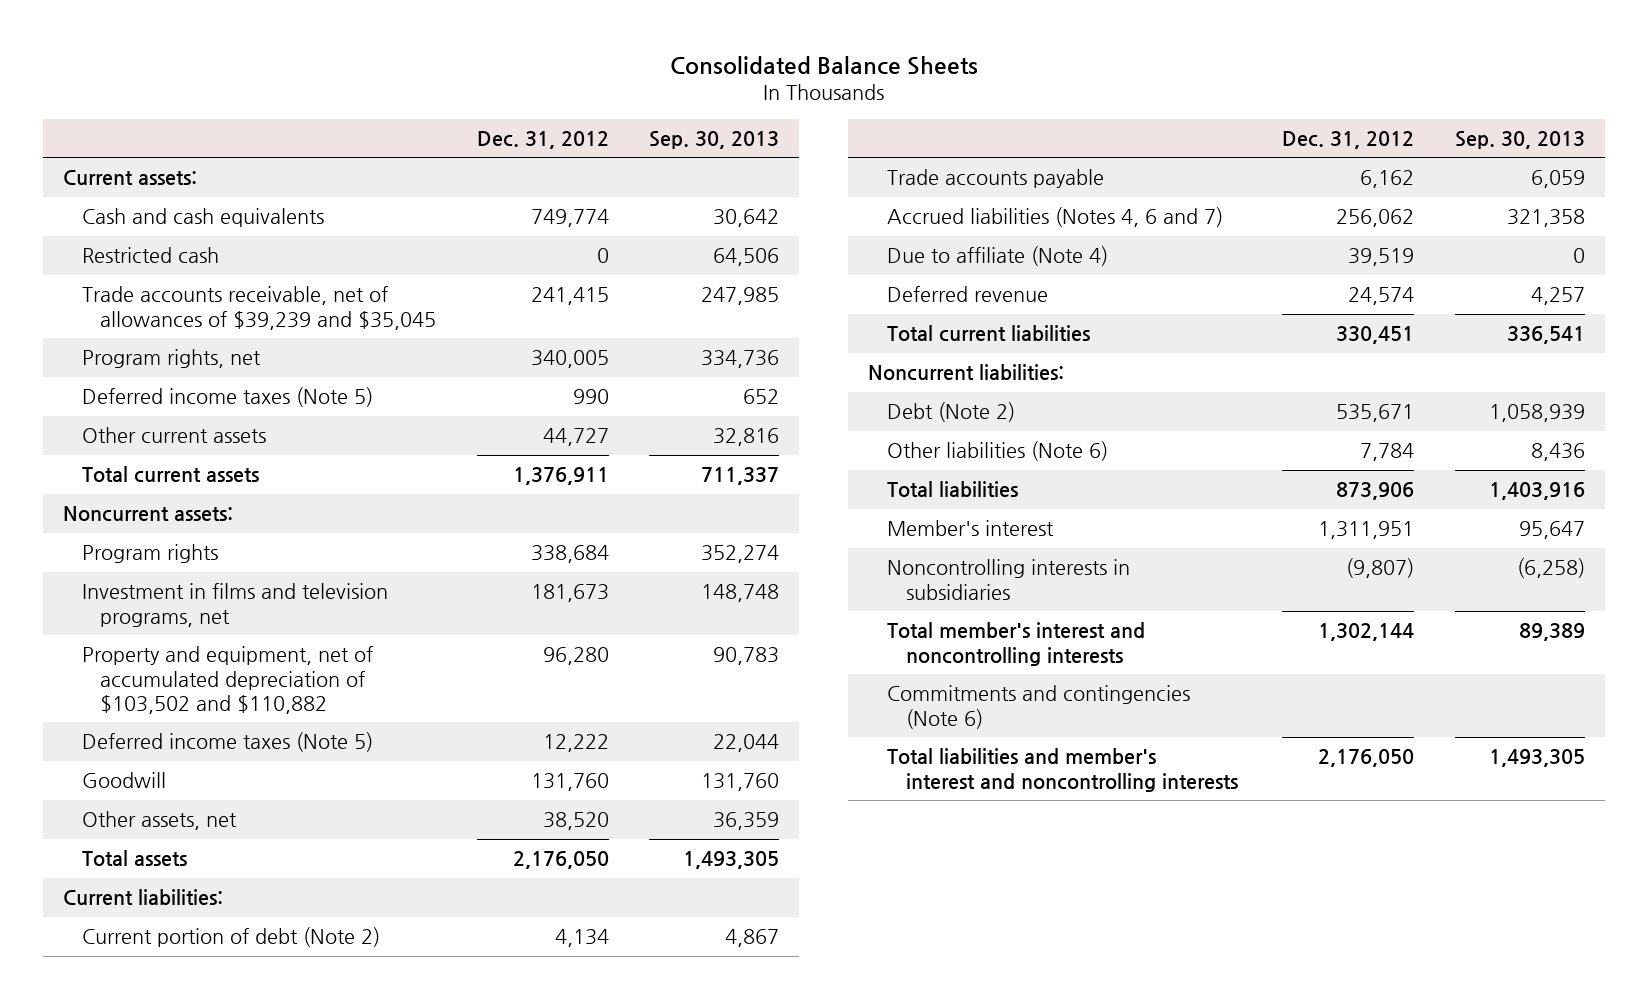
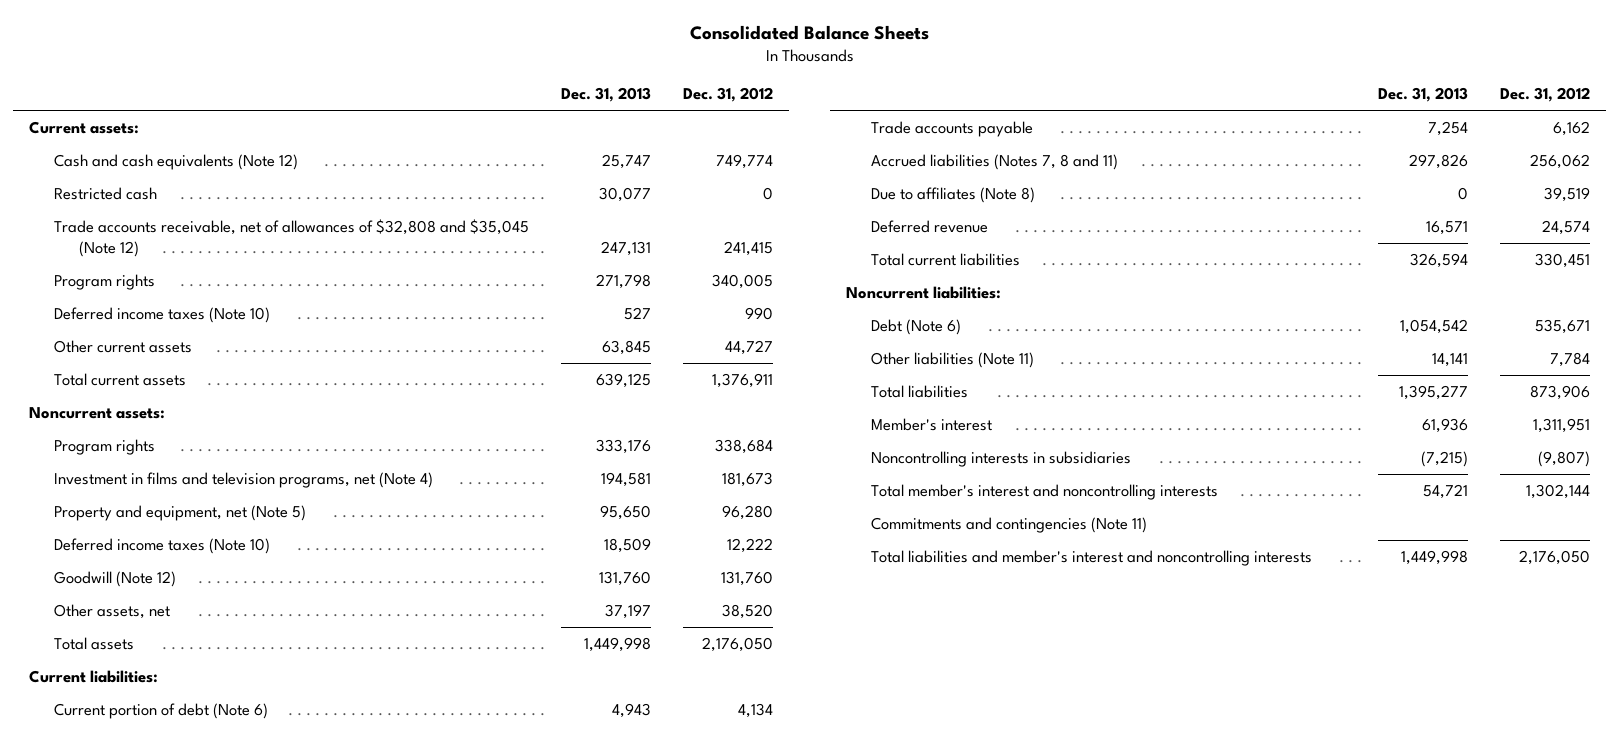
- | Dec. 31, 2012 | Sep. 30, 2013
+ | Dec. 31, 2013 | Dec. 31, 2012
- Cash and cash equivalents | 749,774 | 30,642
+ Cash and cash equivalents (Note 12) | 25,747 | 749,774
- Trade accounts receivable, net of allowances of $39,239 and $35,045 | 241,415 | 247,985
- Program rights, net | 340,005 | 334,736
- Deferred income taxes (Note 5) | 990 | 652
+ Trade accounts receivable, net of allowances of $32,808 and $35,045 (Note 12) | 247,131 | 241,415
+ Program rights | 271,798 | 340,005
+ Deferred income taxes (Note 10) | 527 | 990
- Investment in films and television programs, net | 181,673 | 148,748
- Property and equipment, net of accumulated depreciation of $103,502 and $110,882 | 96,280 | 90,783
- Deferred income taxes (Note 5) | 12,222 | 22,044
- Goodwill | 131,760 | 131,760
+ Investment in films and television programs, net (Note 4) | 194,581 | 181,673
+ Property and equipment, net (Note 5) | 95,650 | 96,280
+ Deferred income taxes (Note 10) | 18,509 | 12,222
+ Goodwill (Note 12) | 131,760 | 131,760
- Current portion of debt (Note 2) | 4,134 | 4,867
+ Current portion of debt (Note 6) | 4,943 | 4,134
- Accrued liabilities (Notes 4, 6 and 7) | 256,062 | 321,358
- Due to affiliate (Note 4) | 39,519 | 0
+ Accrued liabilities (Notes 7, 8 and 11) | 297,826 | 256,062
+ Due to affiliates (Note 8) | 0 | 39,519
- Debt (Note 2) | 535,671 | 1,058,939
- Other liabilities (Note 6) | 7,784 | 8,436
+ Debt (Note 6) | 1,054,542 | 535,671
+ Other liabilities (Note 11) | 14,141 | 7,784
- Commitments and contingencies (Note 6)
+ Commitments and contingencies (Note 11)

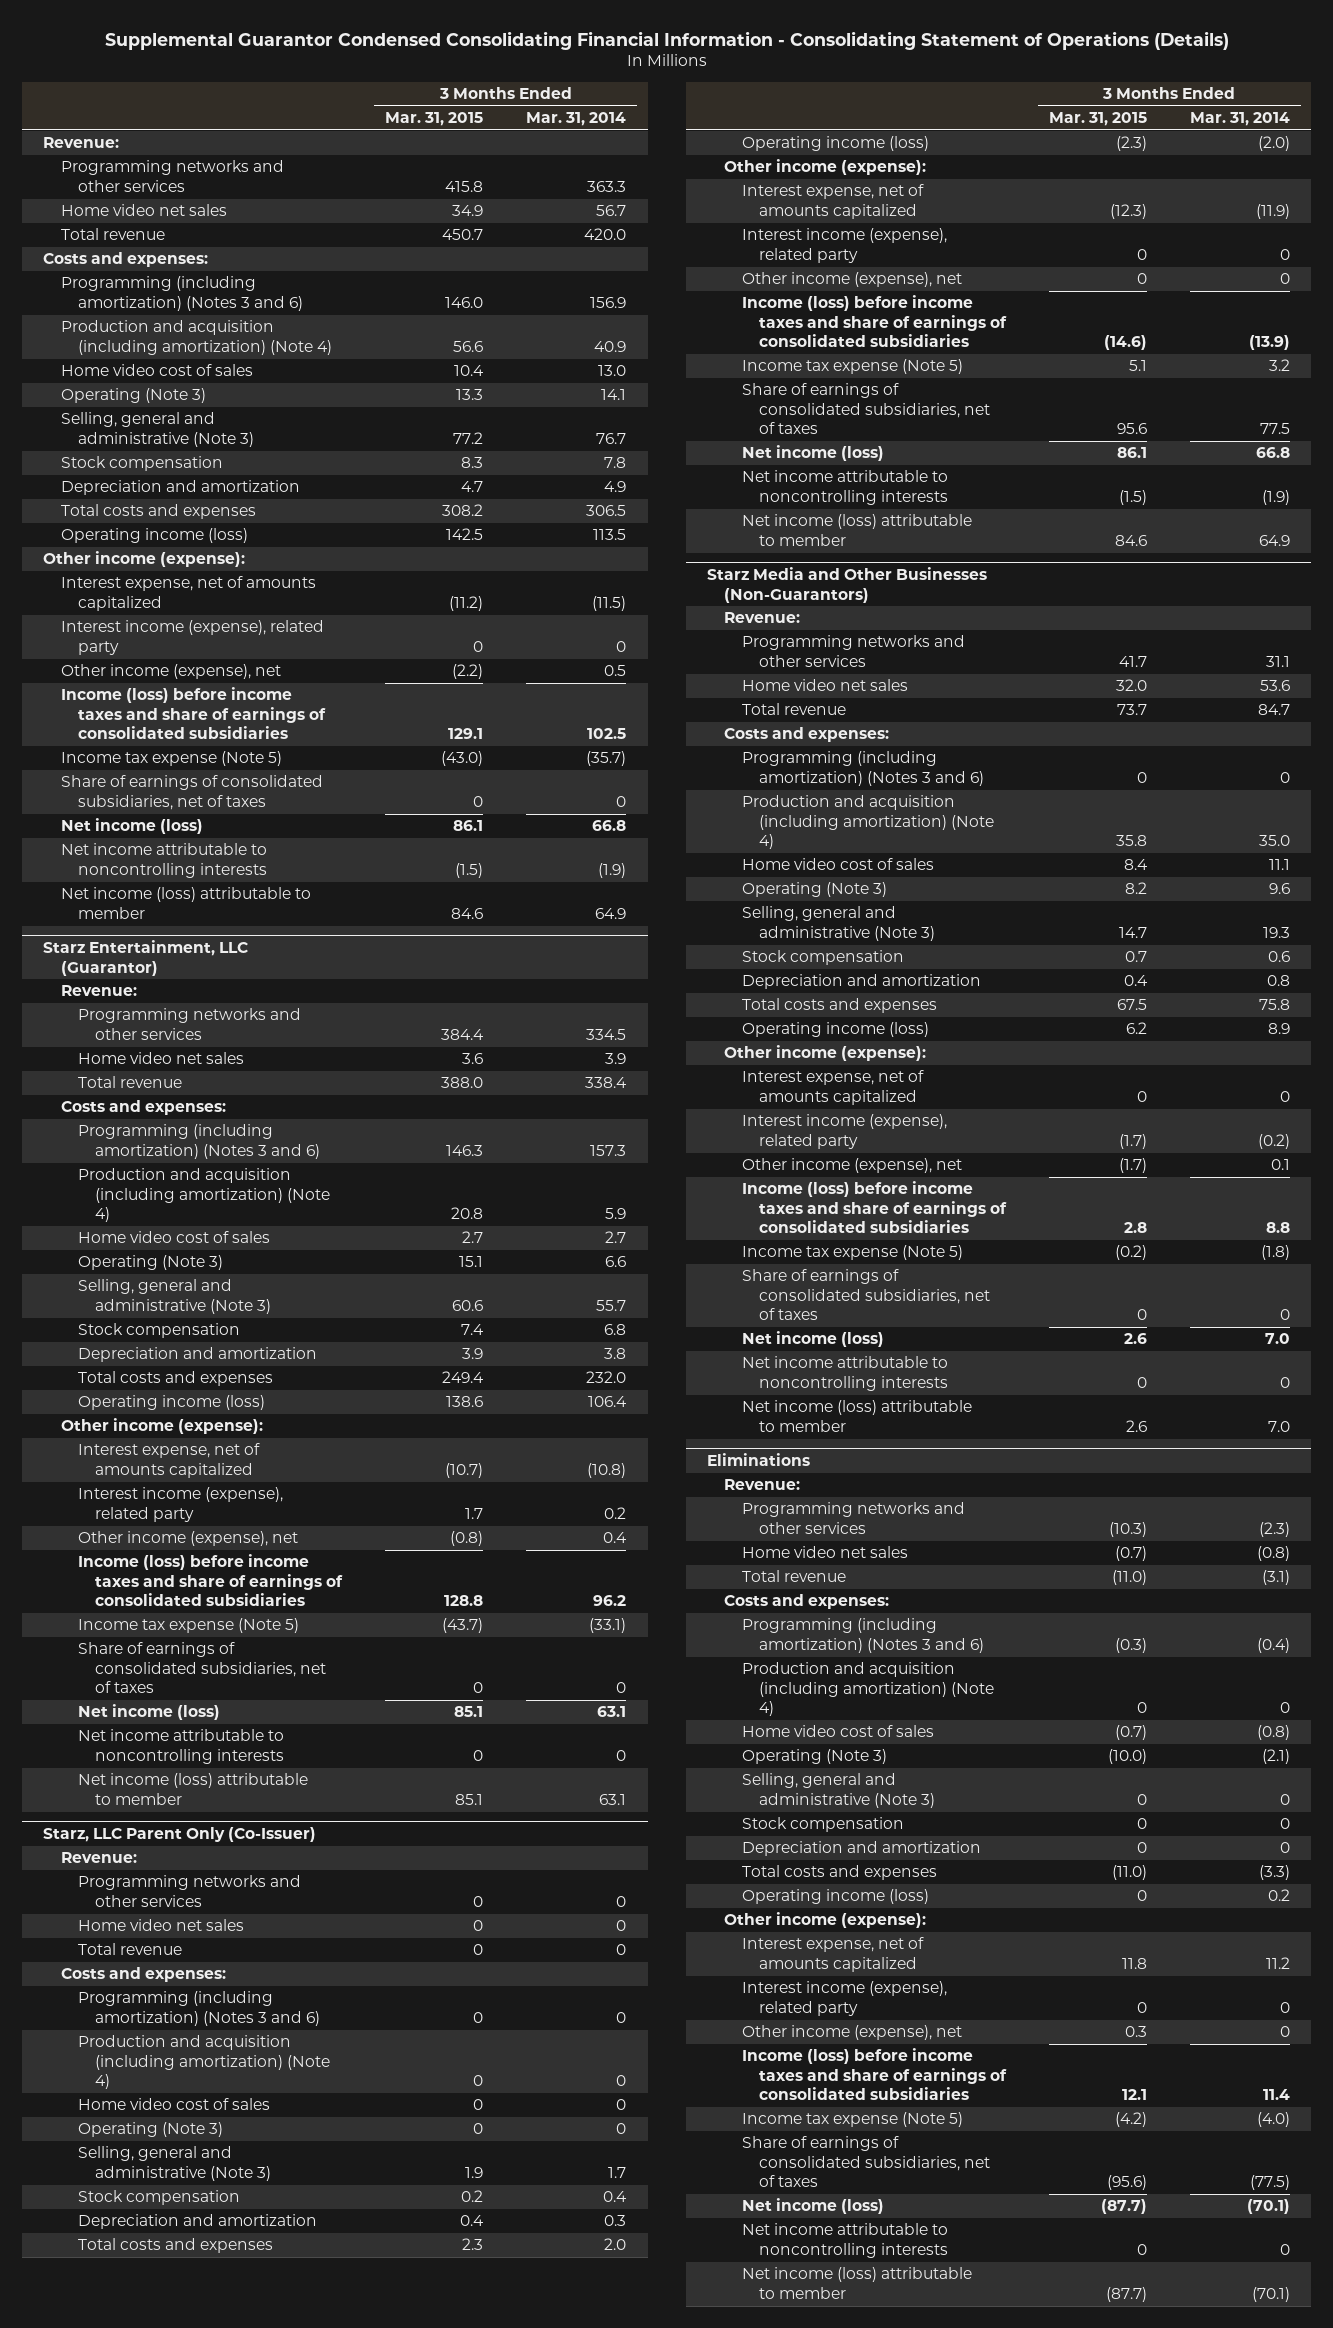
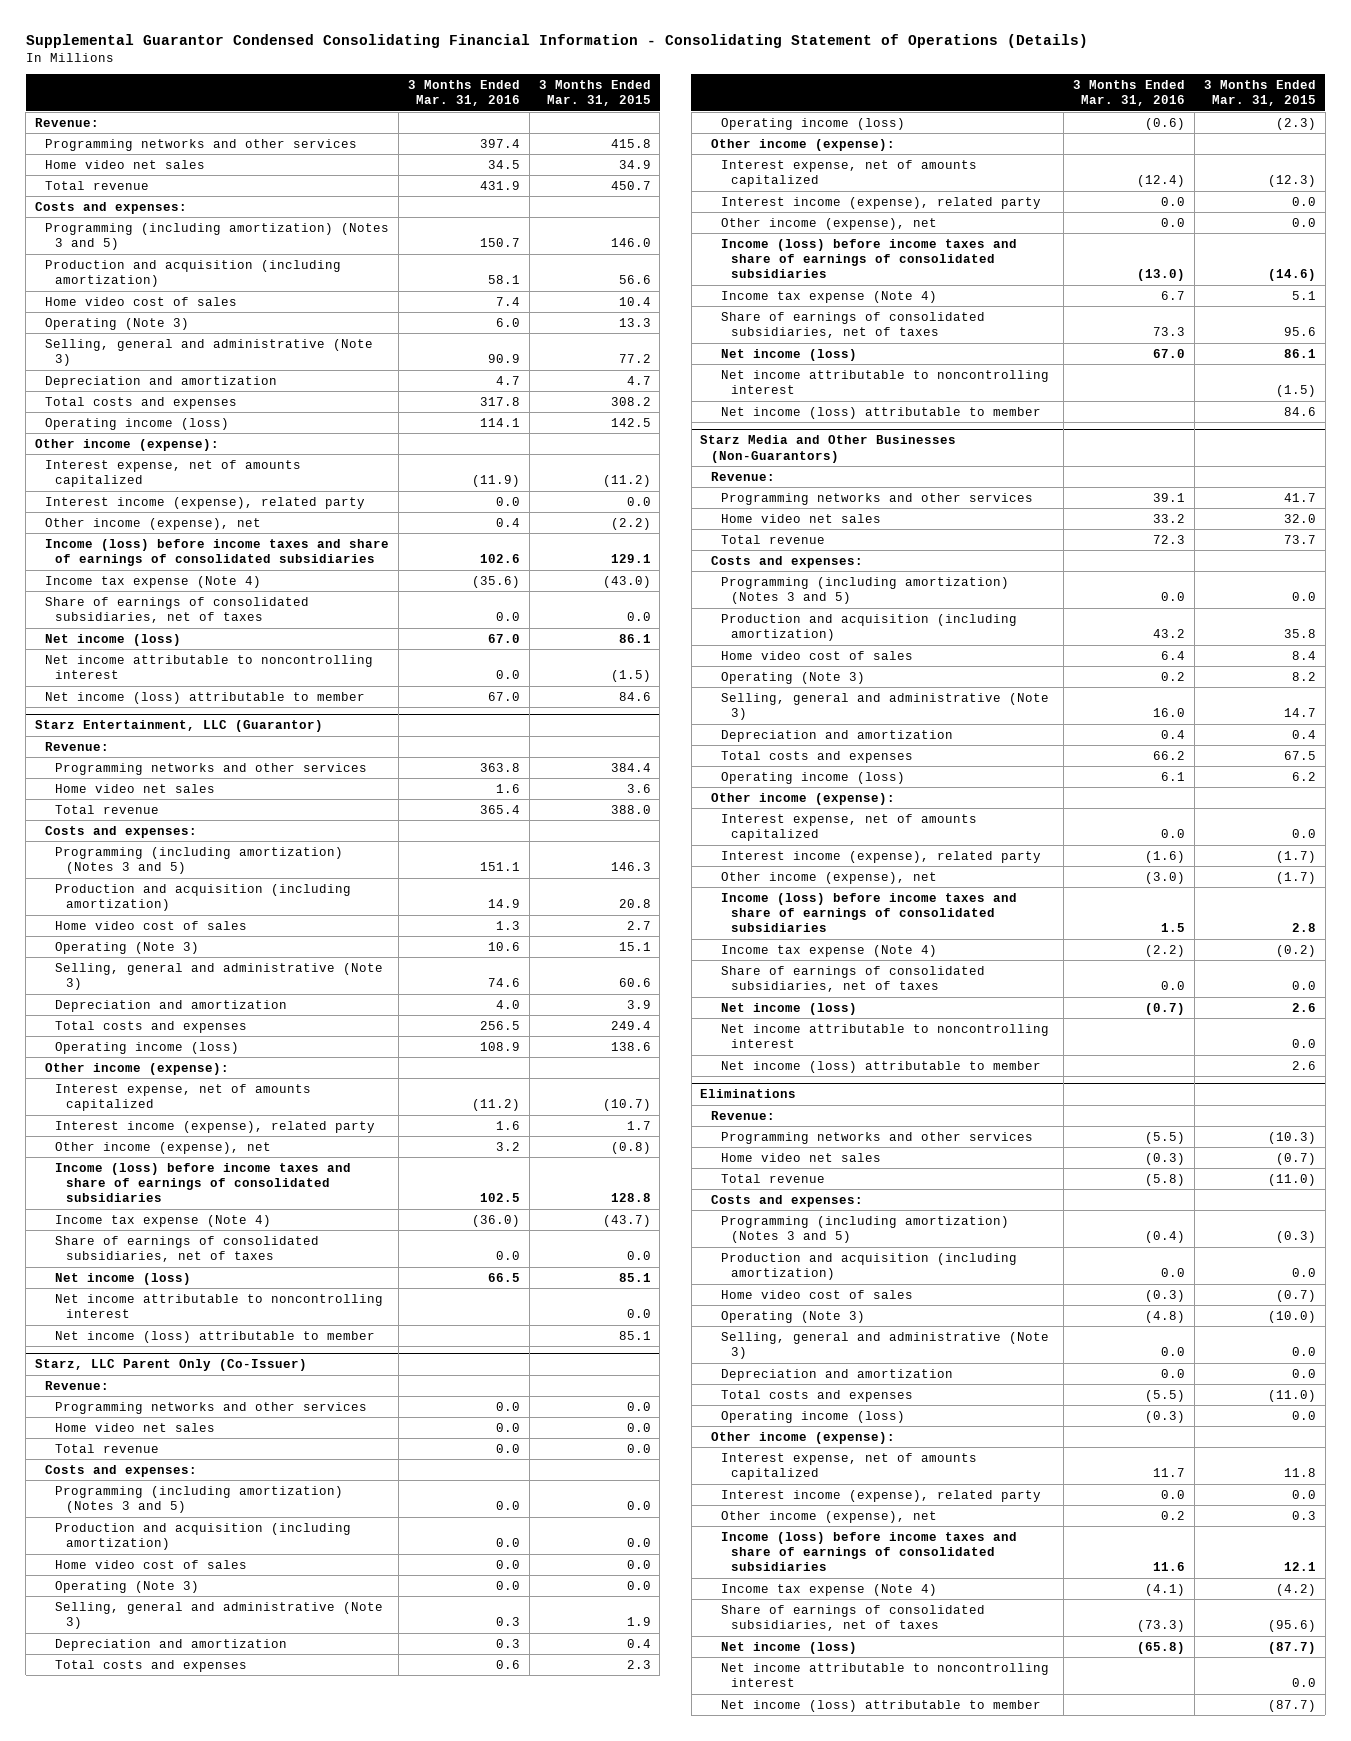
- | 3 Months Ended Mar. 31, 2015 | 3 Months Ended Mar. 31, 2014
+ | 3 Months Ended Mar. 31, 2016 | 3 Months Ended Mar. 31, 2015
- Programming (including amortization) (Notes 3 and 6) | 146.0 | 156.9
- Production and acquisition (including amortization) (Note 4) | 56.6 | 40.9
+ Programming (including amortization) (Notes 3 and 5) | 150.7 | 146.0
+ Production and acquisition (including amortization) | 58.1 | 56.6
- Stock compensation | 8.3 | 7.8
- Interest income (expense), related party | 0 | 0
+ Interest income (expense), related party | 0.0 | 0.0
- Income tax expense (Note 5) | (43.0) | (35.7)
- Share of earnings of consolidated subsidiaries, net of taxes | 0 | 0
+ Income tax expense (Note 4) | (35.6) | (43.0)
+ Share of earnings of consolidated subsidiaries, net of taxes | 0.0 | 0.0
- Net income attributable to noncontrolling interests | (1.5) | (1.9)
+ Net income attributable to noncontrolling interest | 0.0 | (1.5)
@ Starz Entertainment, LLC (Guarantor)
- Programming (including amortization) (Notes 3 and 6) | 146.3 | 157.3
- Production and acquisition (including amortization) (Note 4) | 20.8 | 5.9
+ Programming (including amortization) (Notes 3 and 5) | 151.1 | 146.3
+ Production and acquisition (including amortization) | 14.9 | 20.8
- Stock compensation | 7.4 | 6.8
- Income tax expense (Note 5) | (43.7) | (33.1)
- Share of earnings of consolidated subsidiaries, net of taxes | 0 | 0
+ Income tax expense (Note 4) | (36.0) | (43.7)
+ Share of earnings of consolidated subsidiaries, net of taxes | 0.0 | 0.0
- Net income attributable to noncontrolling interests | 0 | 0
+ Net income attributable to noncontrolling interest | | 0.0
@ Starz, LLC Parent Only (Co-Issuer)
- Programming networks and other services | 0 | 0
- Home video net sales | 0 | 0
- Total revenue | 0 | 0
+ Programming networks and other services | 0.0 | 0.0
+ Home video net sales | 0.0 | 0.0
+ Total revenue | 0.0 | 0.0
- Programming (including amortization) (Notes 3 and 6) | 0 | 0
- Production and acquisition (including amortization) (Note 4) | 0 | 0
- Home video cost of sales | 0 | 0
- Operating (Note 3) | 0 | 0
+ Programming (including amortization) (Notes 3 and 5) | 0.0 | 0.0
+ Production and acquisition (including amortization) | 0.0 | 0.0
+ Home video cost of sales | 0.0 | 0.0
+ Operating (Note 3) | 0.0 | 0.0
- Stock compensation | 0.2 | 0.4
- Interest income (expense), related party | 0 | 0
- Other income (expense), net | 0 | 0
+ Interest income (expense), related party | 0.0 | 0.0
+ Other income (expense), net | 0.0 | 0.0
- Income tax expense (Note 5) | 5.1 | 3.2
+ Income tax expense (Note 4) | 6.7 | 5.1
- Net income attributable to noncontrolling interests | (1.5) | (1.9)
+ Net income attributable to noncontrolling interest | | (1.5)
@ Starz Media and Other Businesses (Non-Guarantors)
- Programming (including amortization) (Notes 3 and 6) | 0 | 0
- Production and acquisition (including amortization) (Note 4) | 35.8 | 35.0
+ Programming (including amortization) (Notes 3 and 5) | 0.0 | 0.0
+ Production and acquisition (including amortization) | 43.2 | 35.8
- Stock compensation | 0.7 | 0.6
- Interest expense, net of amounts capitalized | 0 | 0
+ Interest expense, net of amounts capitalized | 0.0 | 0.0
- Income tax expense (Note 5) | (0.2) | (1.8)
- Share of earnings of consolidated subsidiaries, net of taxes | 0 | 0
+ Income tax expense (Note 4) | (2.2) | (0.2)
+ Share of earnings of consolidated subsidiaries, net of taxes | 0.0 | 0.0
- Net income attributable to noncontrolling interests | 0 | 0
+ Net income attributable to noncontrolling interest | | 0.0
@ Eliminations
- Programming (including amortization) (Notes 3 and 6) | (0.3) | (0.4)
- Production and acquisition (including amortization) (Note 4) | 0 | 0
+ Programming (including amortization) (Notes 3 and 5) | (0.4) | (0.3)
+ Production and acquisition (including amortization) | 0.0 | 0.0
- Selling, general and administrative (Note 3) | 0 | 0
- Stock compensation | 0 | 0
- Depreciation and amortization | 0 | 0
+ Selling, general and administrative (Note 3) | 0.0 | 0.0
+ Depreciation and amortization | 0.0 | 0.0
- Operating income (loss) | 0 | 0.2
+ Operating income (loss) | (0.3) | 0.0
- Interest income (expense), related party | 0 | 0
+ Interest income (expense), related party | 0.0 | 0.0
- Income tax expense (Note 5) | (4.2) | (4.0)
+ Income tax expense (Note 4) | (4.1) | (4.2)
- Net income attributable to noncontrolling interests | 0 | 0
+ Net income attributable to noncontrolling interest | | 0.0

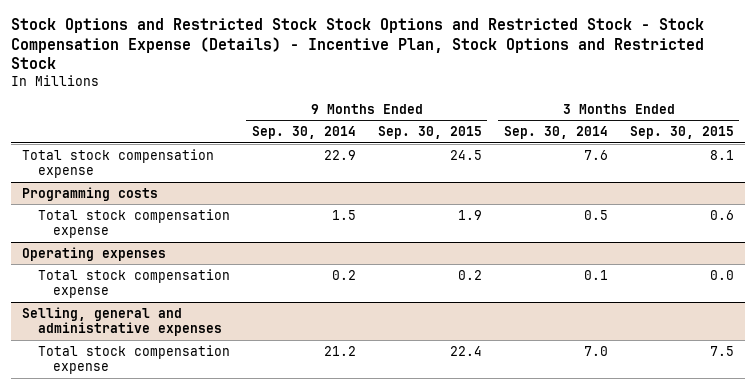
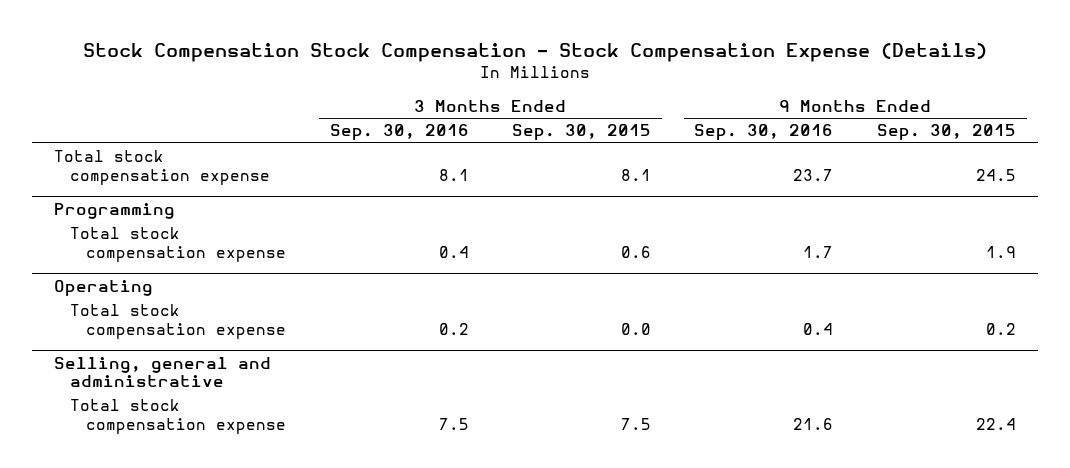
- Stock Options and Restricted Stock Stock Options and Restricted Stock - Stock Compensation Expense (Details) - Incentive Plan, Stock Options and Restricted Stock
+ Stock Compensation Stock Compensation - Stock Compensation Expense (Details)
- | 9 Months Ended Sep. 30, 2014 | 9 Months Ended Sep. 30, 2015 | 3 Months Ended Sep. 30, 2014 | 3 Months Ended Sep. 30, 2015
+ | 3 Months Ended Sep. 30, 2016 | 3 Months Ended Sep. 30, 2015 | 9 Months Ended Sep. 30, 2016 | 9 Months Ended Sep. 30, 2015
- Programming costs
+ Programming
- Operating expenses
+ Operating
- Selling, general and administrative expenses
+ Selling, general and administrative

